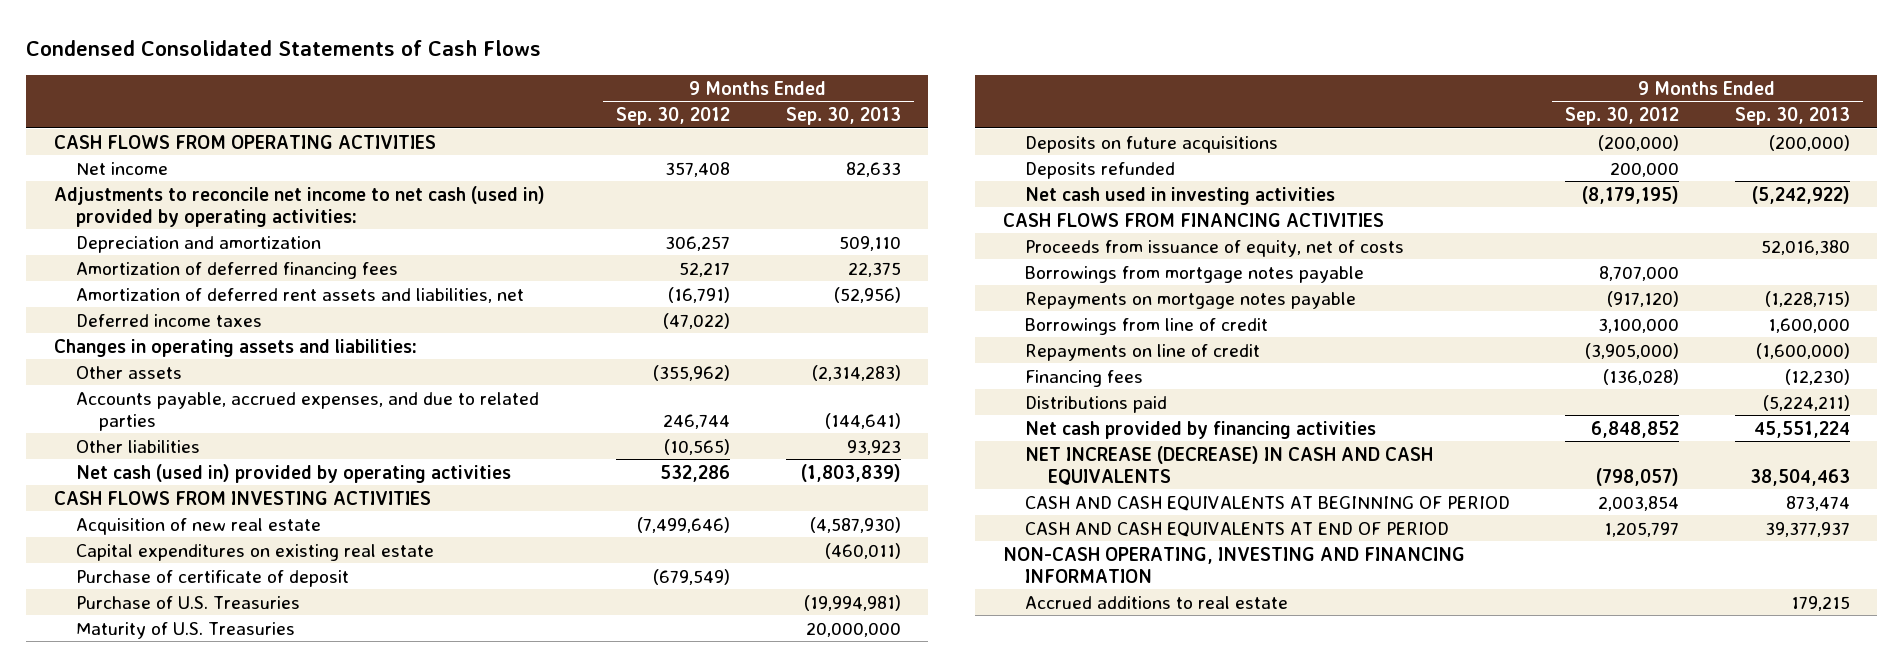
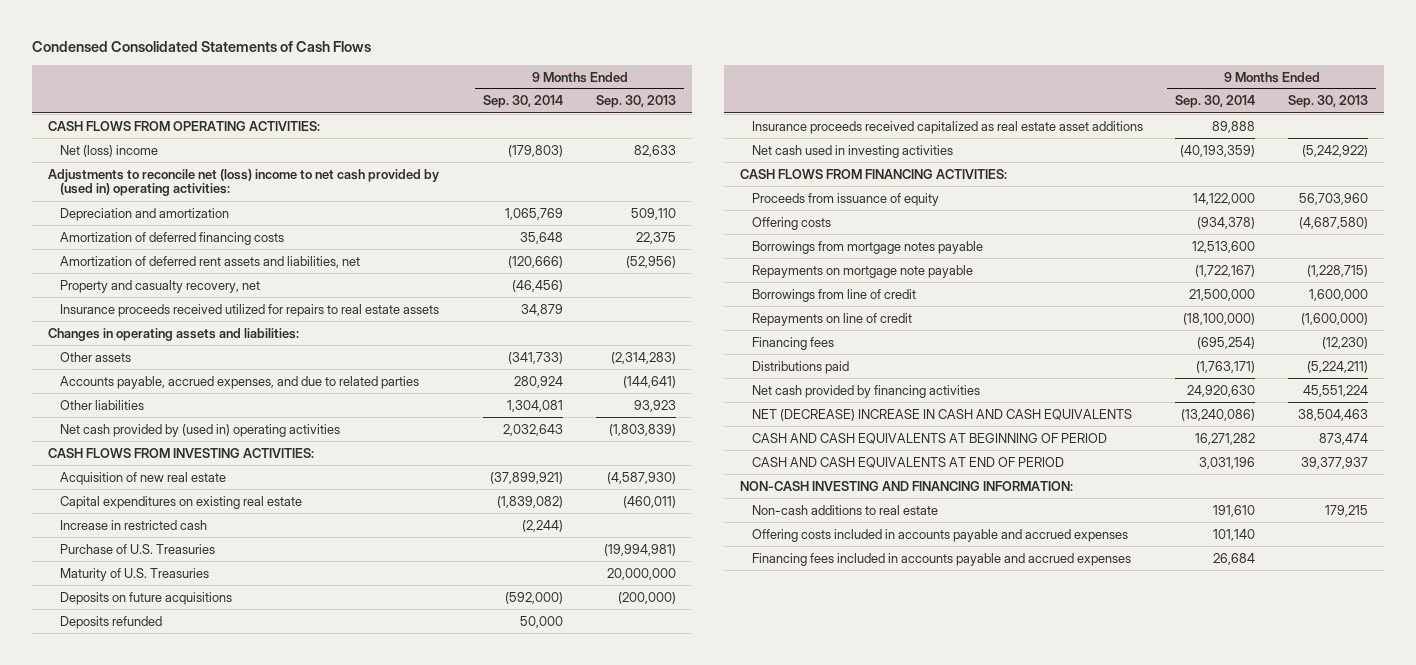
- | 9 Months Ended Sep. 30, 2012 | 9 Months Ended Sep. 30, 2013
+ | 9 Months Ended Sep. 30, 2014 | 9 Months Ended Sep. 30, 2013
- CASH FLOWS FROM OPERATING ACTIVITIES
- Net income | 357,408 | 82,633
- Adjustments to reconcile net income to net cash (used in) provided by operating activities:
+ CASH FLOWS FROM OPERATING ACTIVITIES:
+ Net (loss) income | (179,803) | 82,633
+ Adjustments to reconcile net (loss) income to net cash provided by (used in) operating activities:
- Amortization of deferred financing fees | 52,217 | 22,375
+ Amortization of deferred financing costs | 35,648 | 22,375
- Deferred income taxes | (47,022) |
+ Property and casualty recovery, net | (46,456) |
+ Insurance proceeds received utilized for repairs to real estate assets | 34,879 |
- Net cash (used in) provided by operating activities | 532,286 | (1,803,839)
- CASH FLOWS FROM INVESTING ACTIVITIES
+ Net cash provided by (used in) operating activities | 2,032,643 | (1,803,839)
+ CASH FLOWS FROM INVESTING ACTIVITIES:
- Purchase of certificate of deposit | (679,549) |
+ Increase in restricted cash | (2,244) |
+ Insurance proceeds received capitalized as real estate asset additions | 89,888 |
- CASH FLOWS FROM FINANCING ACTIVITIES
- Proceeds from issuance of equity, net of costs | | 52,016,380
+ CASH FLOWS FROM FINANCING ACTIVITIES:
+ Proceeds from issuance of equity | 14,122,000 | 56,703,960
+ Offering costs | (934,378) | (4,687,580)
- Repayments on mortgage notes payable | (917,120) | (1,228,715)
+ Repayments on mortgage note payable | (1,722,167) | (1,228,715)
- NET INCREASE (DECREASE) IN CASH AND CASH EQUIVALENTS | (798,057) | 38,504,463
+ NET (DECREASE) INCREASE IN CASH AND CASH EQUIVALENTS | (13,240,086) | 38,504,463
- NON-CASH OPERATING, INVESTING AND FINANCING INFORMATION
- Accrued additions to real estate | | 179,215
+ NON-CASH INVESTING AND FINANCING INFORMATION:
+ Non-cash additions to real estate | 191,610 | 179,215
+ Offering costs included in accounts payable and accrued expenses | 101,140 |
+ Financing fees included in accounts payable and accrued expenses | 26,684 |

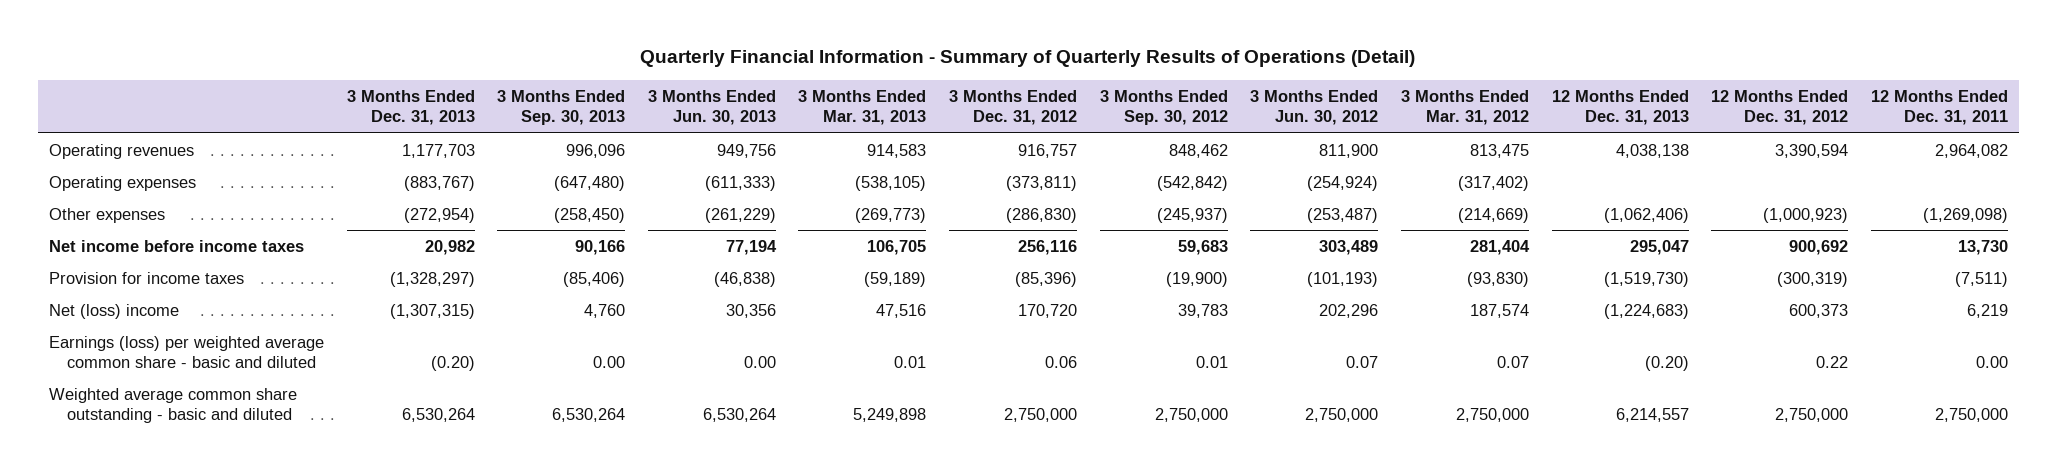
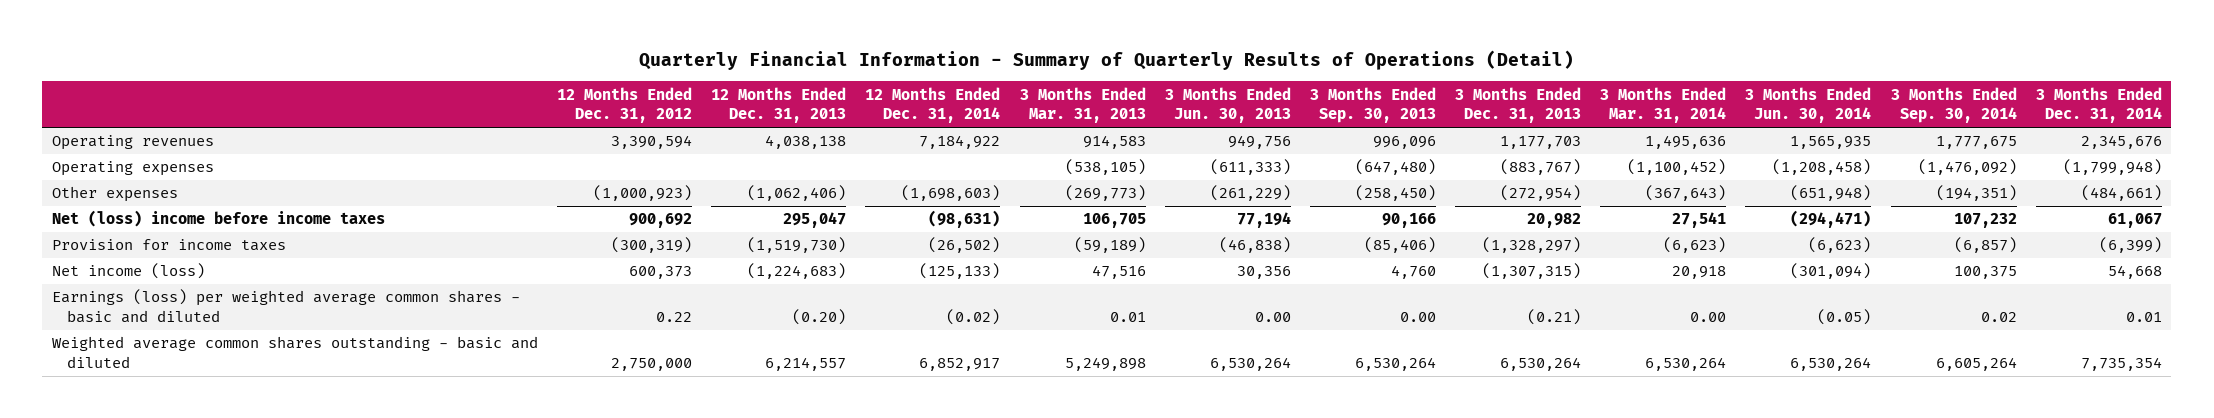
- | 3 Months Ended Dec. 31, 2013 | 3 Months Ended Sep. 30, 2013 | 3 Months Ended Jun. 30, 2013 | 3 Months Ended Mar. 31, 2013 | 3 Months Ended Dec. 31, 2012 | 3 Months Ended Sep. 30, 2012 | 3 Months Ended Jun. 30, 2012 | 3 Months Ended Mar. 31, 2012 | 12 Months Ended Dec. 31, 2013 | 12 Months Ended Dec. 31, 2012 | 12 Months Ended Dec. 31, 2011
+ | 12 Months Ended Dec. 31, 2012 | 12 Months Ended Dec. 31, 2013 | 12 Months Ended Dec. 31, 2014 | 3 Months Ended Mar. 31, 2013 | 3 Months Ended Jun. 30, 2013 | 3 Months Ended Sep. 30, 2013 | 3 Months Ended Dec. 31, 2013 | 3 Months Ended Mar. 31, 2014 | 3 Months Ended Jun. 30, 2014 | 3 Months Ended Sep. 30, 2014 | 3 Months Ended Dec. 31, 2014
- Net income before income taxes | 20,982 | 90,166 | 77,194 | 106,705 | 256,116 | 59,683 | 303,489 | 281,404 | 295,047 | 900,692 | 13,730
+ Net (loss) income before income taxes | 900,692 | 295,047 | (98,631) | 106,705 | 77,194 | 90,166 | 20,982 | 27,541 | (294,471) | 107,232 | 61,067
- Net (loss) income | (1,307,315) | 4,760 | 30,356 | 47,516 | 170,720 | 39,783 | 202,296 | 187,574 | (1,224,683) | 600,373 | 6,219
- Earnings (loss) per weighted average common share - basic and diluted | (0.20) | 0.00 | 0.00 | 0.01 | 0.06 | 0.01 | 0.07 | 0.07 | (0.20) | 0.22 | 0.00
- Weighted average common share outstanding - basic and diluted | 6,530,264 | 6,530,264 | 6,530,264 | 5,249,898 | 2,750,000 | 2,750,000 | 2,750,000 | 2,750,000 | 6,214,557 | 2,750,000 | 2,750,000
+ Net income (loss) | 600,373 | (1,224,683) | (125,133) | 47,516 | 30,356 | 4,760 | (1,307,315) | 20,918 | (301,094) | 100,375 | 54,668
+ Earnings (loss) per weighted average common shares - basic and diluted | 0.22 | (0.20) | (0.02) | 0.01 | 0.00 | 0.00 | (0.21) | 0.00 | (0.05) | 0.02 | 0.01
+ Weighted average common shares outstanding - basic and diluted | 2,750,000 | 6,214,557 | 6,852,917 | 5,249,898 | 6,530,264 | 6,530,264 | 6,530,264 | 6,530,264 | 6,530,264 | 6,605,264 | 7,735,354

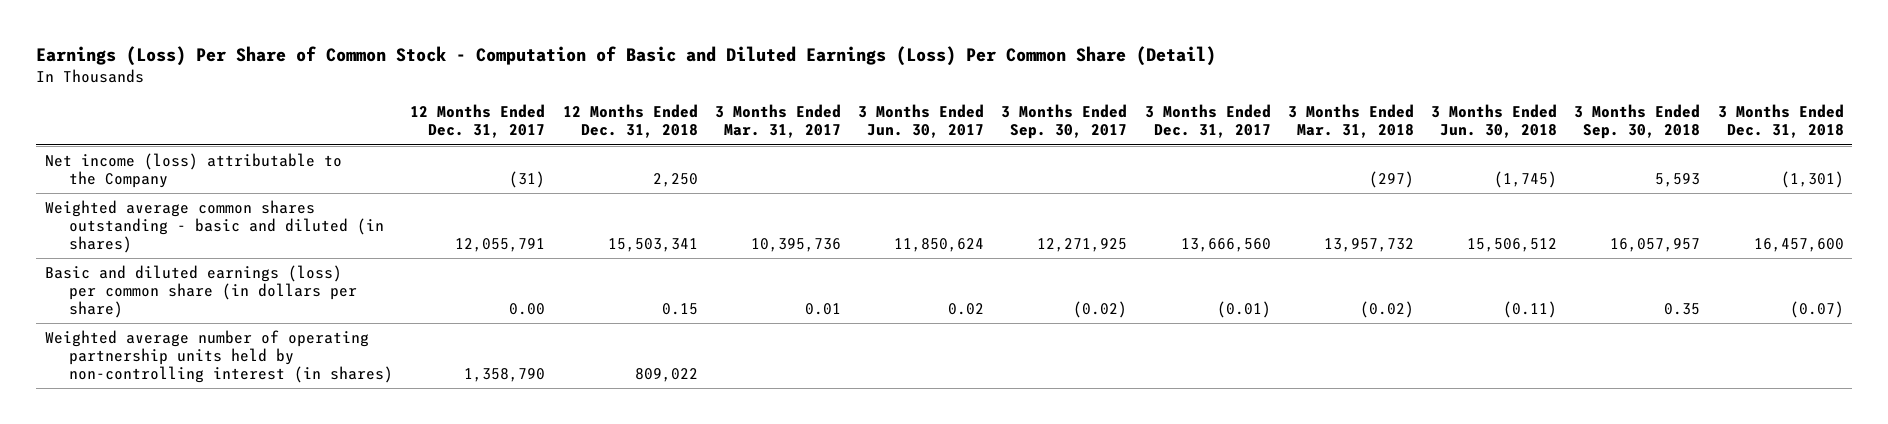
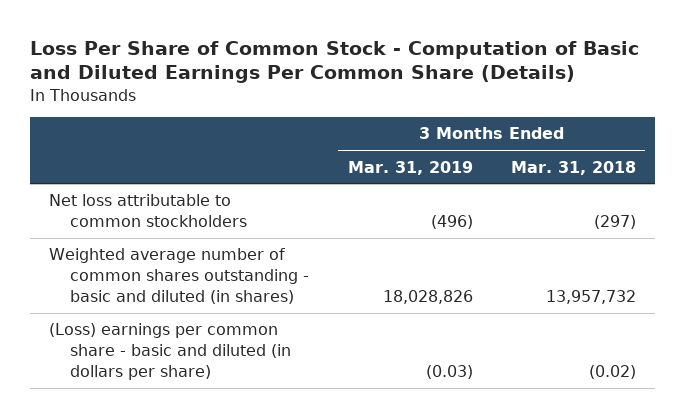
- Earnings (Loss) Per Share of Common Stock - Computation of Basic and Diluted Earnings (Loss) Per Common Share (Detail)
+ Loss Per Share of Common Stock - Computation of Basic and Diluted Earnings Per Common Share (Details)
- | 12 Months Ended Dec. 31, 2017 | 12 Months Ended Dec. 31, 2018 | 3 Months Ended Mar. 31, 2017 | 3 Months Ended Jun. 30, 2017 | 3 Months Ended Sep. 30, 2017 | 3 Months Ended Dec. 31, 2017 | 3 Months Ended Mar. 31, 2018 | 3 Months Ended Jun. 30, 2018 | 3 Months Ended Sep. 30, 2018 | 3 Months Ended Dec. 31, 2018
+ | 3 Months Ended Mar. 31, 2019 | 3 Months Ended Mar. 31, 2018
- Net income (loss) attributable to the Company | (31) | 2,250 | | | | | (297) | (1,745) | 5,593 | (1,301)
- Weighted average common shares outstanding - basic and diluted (in shares) | 12,055,791 | 15,503,341 | 10,395,736 | 11,850,624 | 12,271,925 | 13,666,560 | 13,957,732 | 15,506,512 | 16,057,957 | 16,457,600
- Basic and diluted earnings (loss) per common share (in dollars per share) | 0.00 | 0.15 | 0.01 | 0.02 | (0.02) | (0.01) | (0.02) | (0.11) | 0.35 | (0.07)
- Weighted average number of operating partnership units held by non-controlling interest (in shares) | 1,358,790 | 809,022 | | | | | | | |
+ Net loss attributable to common stockholders | (496) | (297)
+ Weighted average number of common shares outstanding - basic and diluted (in shares) | 18,028,826 | 13,957,732
+ (Loss) earnings per common share - basic and diluted (in dollars per share) | (0.03) | (0.02)

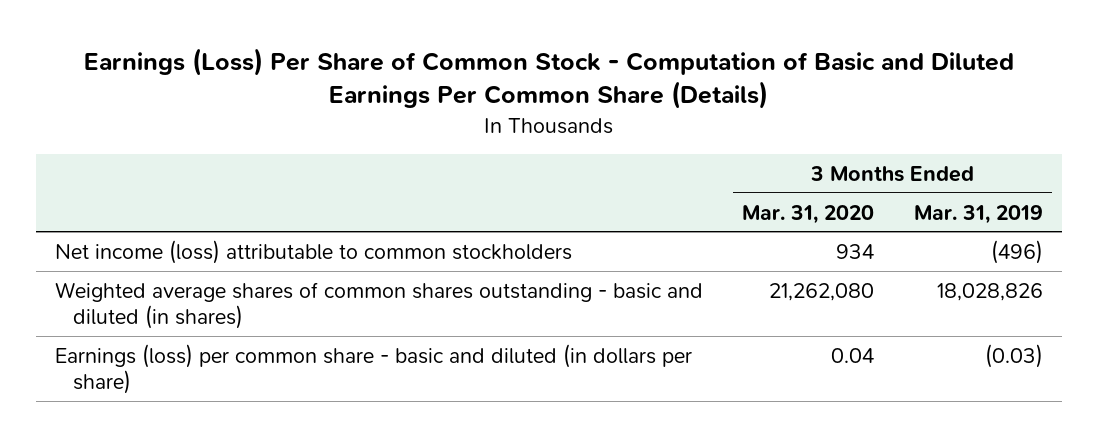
- Loss Per Share of Common Stock - Computation of Basic and Diluted Earnings Per Common Share (Details)
+ Earnings (Loss) Per Share of Common Stock - Computation of Basic and Diluted Earnings Per Common Share (Details)
- | 3 Months Ended Mar. 31, 2019 | 3 Months Ended Mar. 31, 2018
+ | 3 Months Ended Mar. 31, 2020 | 3 Months Ended Mar. 31, 2019
- Net loss attributable to common stockholders | (496) | (297)
- Weighted average number of common shares outstanding - basic and diluted (in shares) | 18,028,826 | 13,957,732
- (Loss) earnings per common share - basic and diluted (in dollars per share) | (0.03) | (0.02)
+ Net income (loss) attributable to common stockholders | 934 | (496)
+ Weighted average shares of common shares outstanding - basic and diluted (in shares) | 21,262,080 | 18,028,826
+ Earnings (loss) per common share - basic and diluted (in dollars per share) | 0.04 | (0.03)

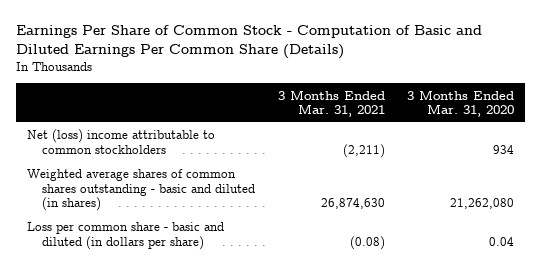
- Earnings (Loss) Per Share of Common Stock - Computation of Basic and Diluted Earnings Per Common Share (Details)
+ Earnings Per Share of Common Stock - Computation of Basic and Diluted Earnings Per Common Share (Details)
- | 3 Months Ended Mar. 31, 2020 | 3 Months Ended Mar. 31, 2019
+ | 3 Months Ended Mar. 31, 2021 | 3 Months Ended Mar. 31, 2020
- Net income (loss) attributable to common stockholders | 934 | (496)
+ Net (loss) income attributable to common stockholders | (2,211) | 934
- Earnings (loss) per common share - basic and diluted (in dollars per share) | 0.04 | (0.03)
+ Loss per common share - basic and diluted (in dollars per share) | (0.08) | 0.04

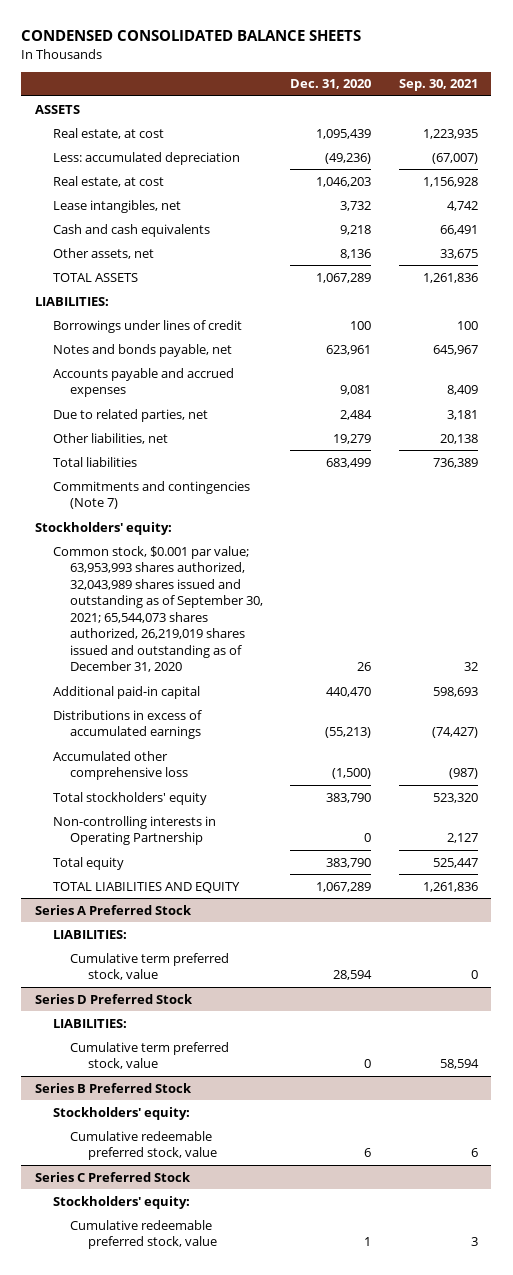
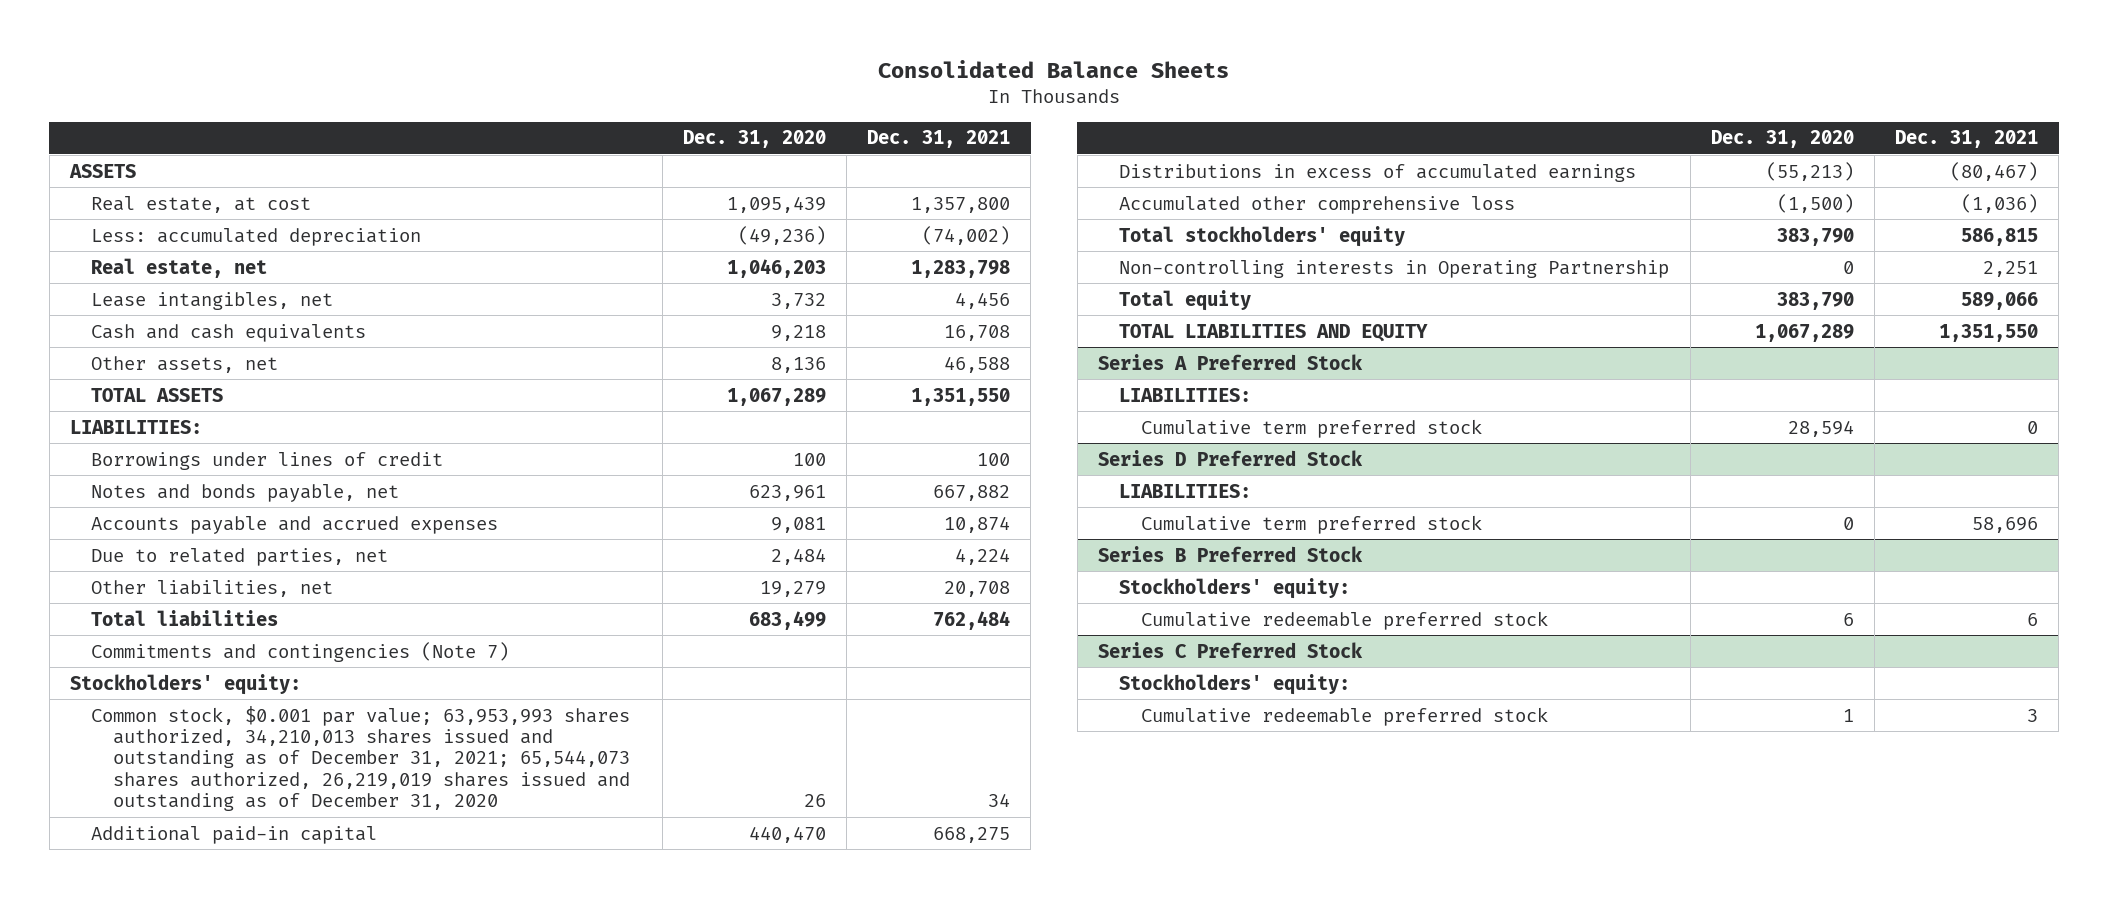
- CONDENSED CONSOLIDATED BALANCE SHEETS
+ Consolidated Balance Sheets
- | Dec. 31, 2020 | Sep. 30, 2021
+ | Dec. 31, 2020 | Dec. 31, 2021
- Real estate, at cost | 1,046,203 | 1,156,928
+ Real estate, net | 1,046,203 | 1,283,798
- Common stock, $0.001 par value; 63,953,993 shares authorized, 32,043,989 shares issued and outstanding as of September 30, 2021; 65,544,073 shares authorized, 26,219,019 shares issued and outstanding as of December 31, 2020 | 26 | 32
+ Common stock, $0.001 par value; 63,953,993 shares authorized, 34,210,013 shares issued and outstanding as of December 31, 2021; 65,544,073 shares authorized, 26,219,019 shares issued and outstanding as of December 31, 2020 | 26 | 34
@ Series A Preferred Stock
- Cumulative term preferred stock, value | 28,594 | 0
+ Cumulative term preferred stock | 28,594 | 0
@ Series D Preferred Stock
- Cumulative term preferred stock, value | 0 | 58,594
+ Cumulative term preferred stock | 0 | 58,696
@ Series B Preferred Stock
- Cumulative redeemable preferred stock, value | 6 | 6
+ Cumulative redeemable preferred stock | 6 | 6
@ Series C Preferred Stock
- Cumulative redeemable preferred stock, value | 1 | 3
+ Cumulative redeemable preferred stock | 1 | 3

